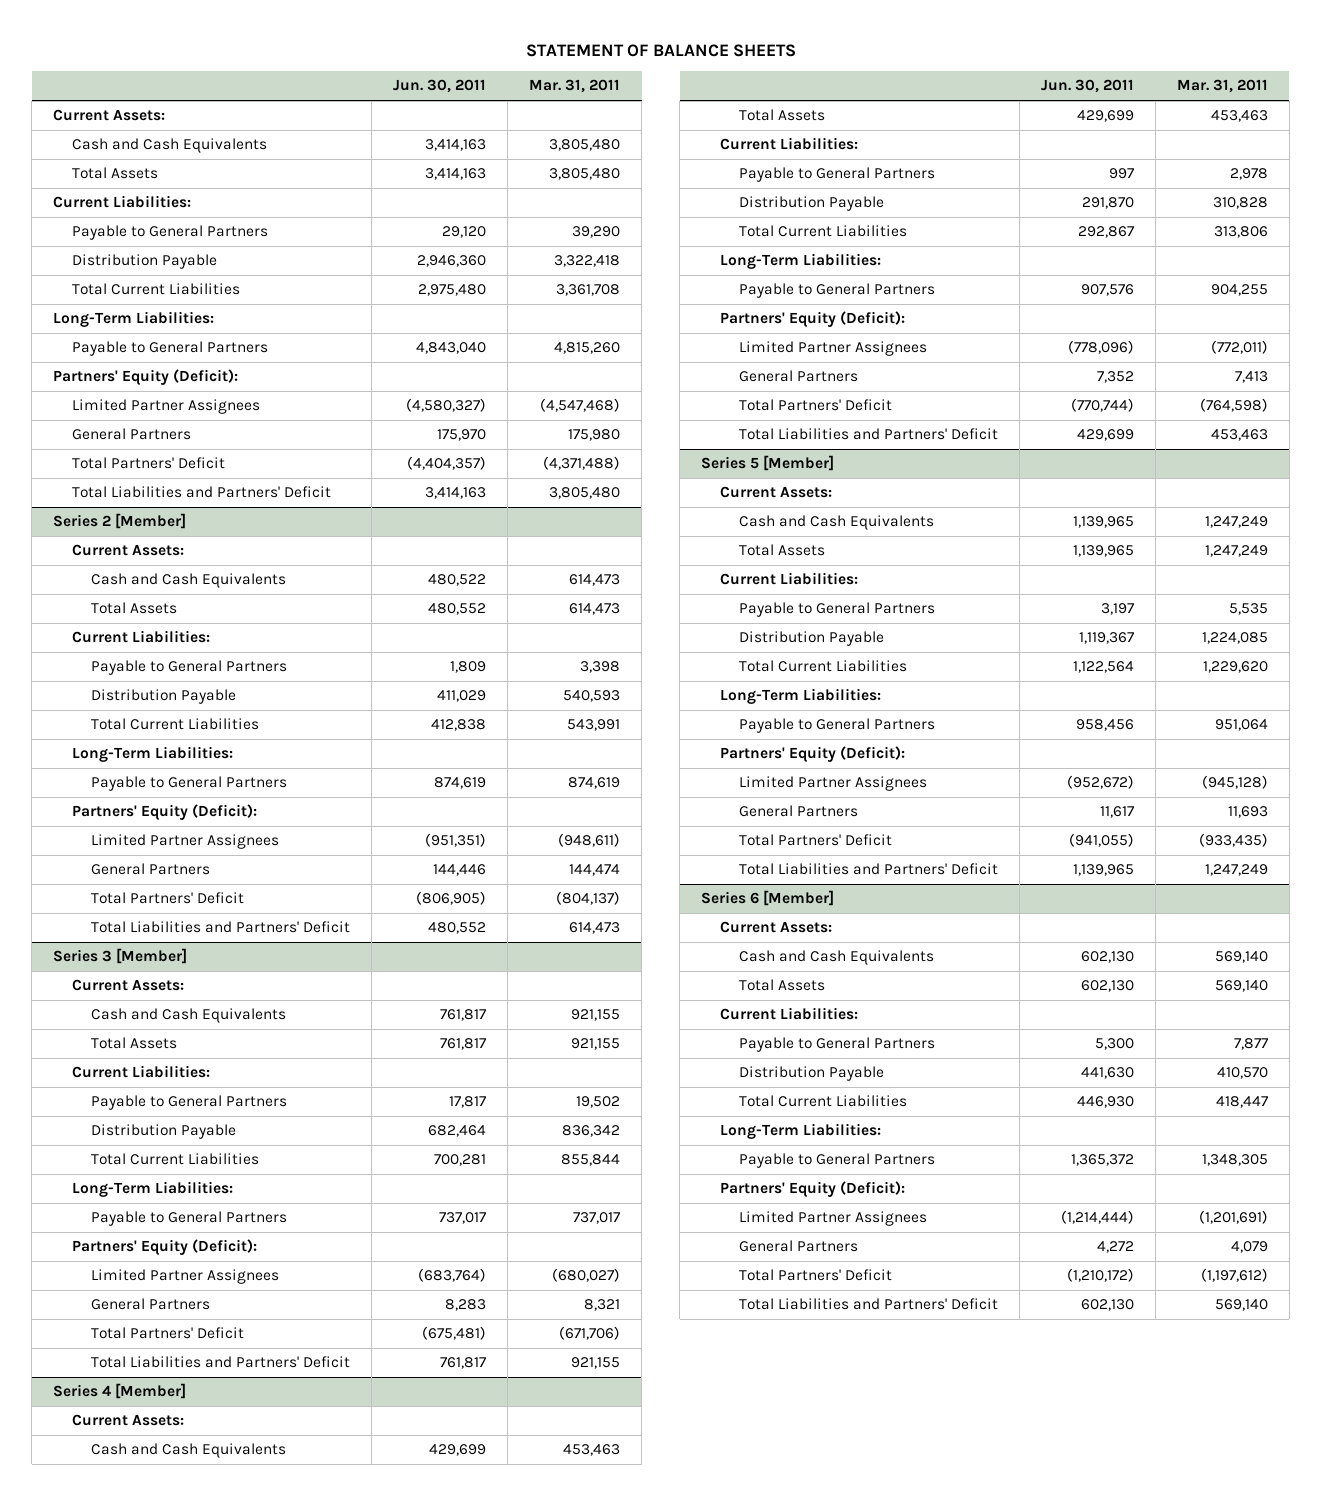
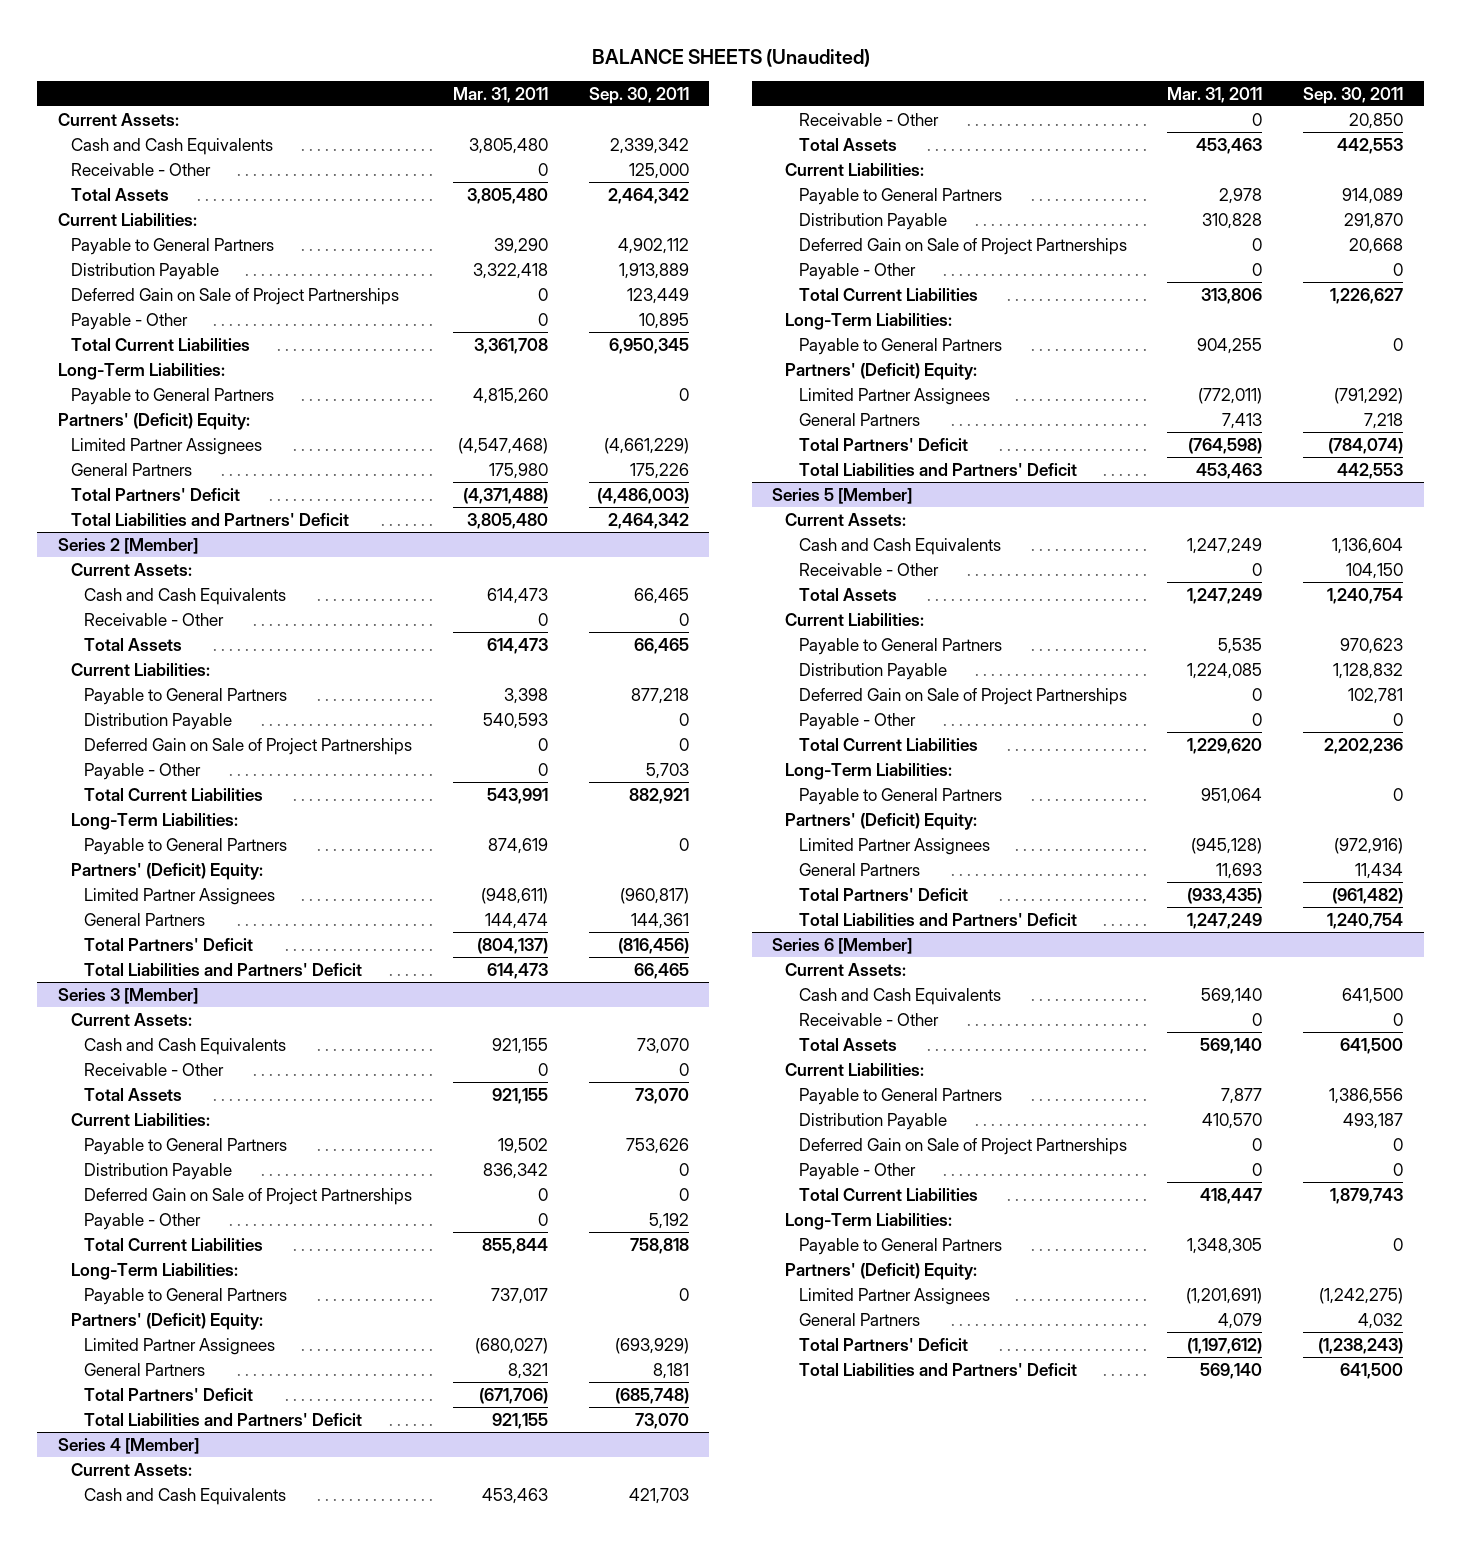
- STATEMENT OF BALANCE SHEETS
+ BALANCE SHEETS (Unaudited)
- | Jun. 30, 2011 | Mar. 31, 2011
+ | Mar. 31, 2011 | Sep. 30, 2011
+ Receivable - Other | 0 | 125,000
+ Deferred Gain on Sale of Project Partnerships | 0 | 123,449
+ Payable - Other | 0 | 10,895
- Partners' Equity (Deficit):
+ Partners' (Deficit) Equity:
@ Series 2 [Member]
+ Receivable - Other | 0 | 0
+ Deferred Gain on Sale of Project Partnerships | 0 | 0
+ Payable - Other | 0 | 5,703
- Partners' Equity (Deficit):
+ Partners' (Deficit) Equity:
@ Series 3 [Member]
+ Receivable - Other | 0 | 0
+ Deferred Gain on Sale of Project Partnerships | 0 | 0
+ Payable - Other | 0 | 5,192
- Partners' Equity (Deficit):
+ Partners' (Deficit) Equity:
@ Series 4 [Member]
+ Receivable - Other | 0 | 20,850
+ Deferred Gain on Sale of Project Partnerships | 0 | 20,668
+ Payable - Other | 0 | 0
- Partners' Equity (Deficit):
+ Partners' (Deficit) Equity:
@ Series 5 [Member]
+ Receivable - Other | 0 | 104,150
+ Deferred Gain on Sale of Project Partnerships | 0 | 102,781
+ Payable - Other | 0 | 0
- Partners' Equity (Deficit):
+ Partners' (Deficit) Equity:
@ Series 6 [Member]
+ Receivable - Other | 0 | 0
+ Deferred Gain on Sale of Project Partnerships | 0 | 0
+ Payable - Other | 0 | 0
- Partners' Equity (Deficit):
+ Partners' (Deficit) Equity:

